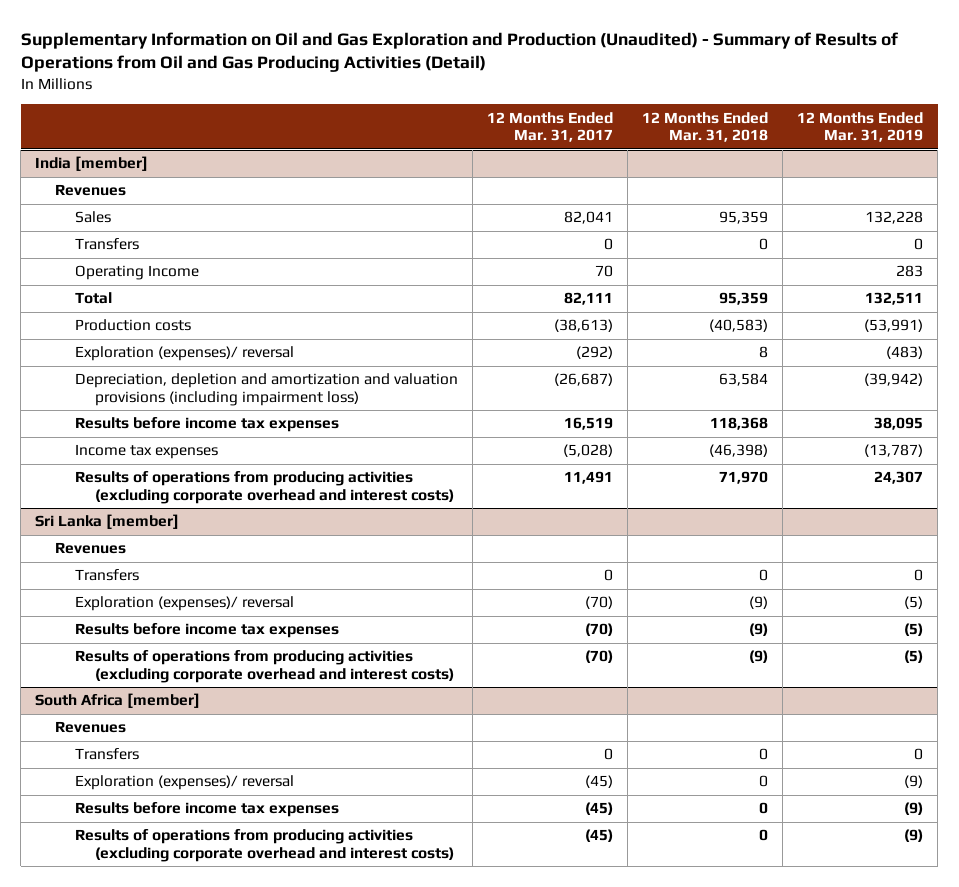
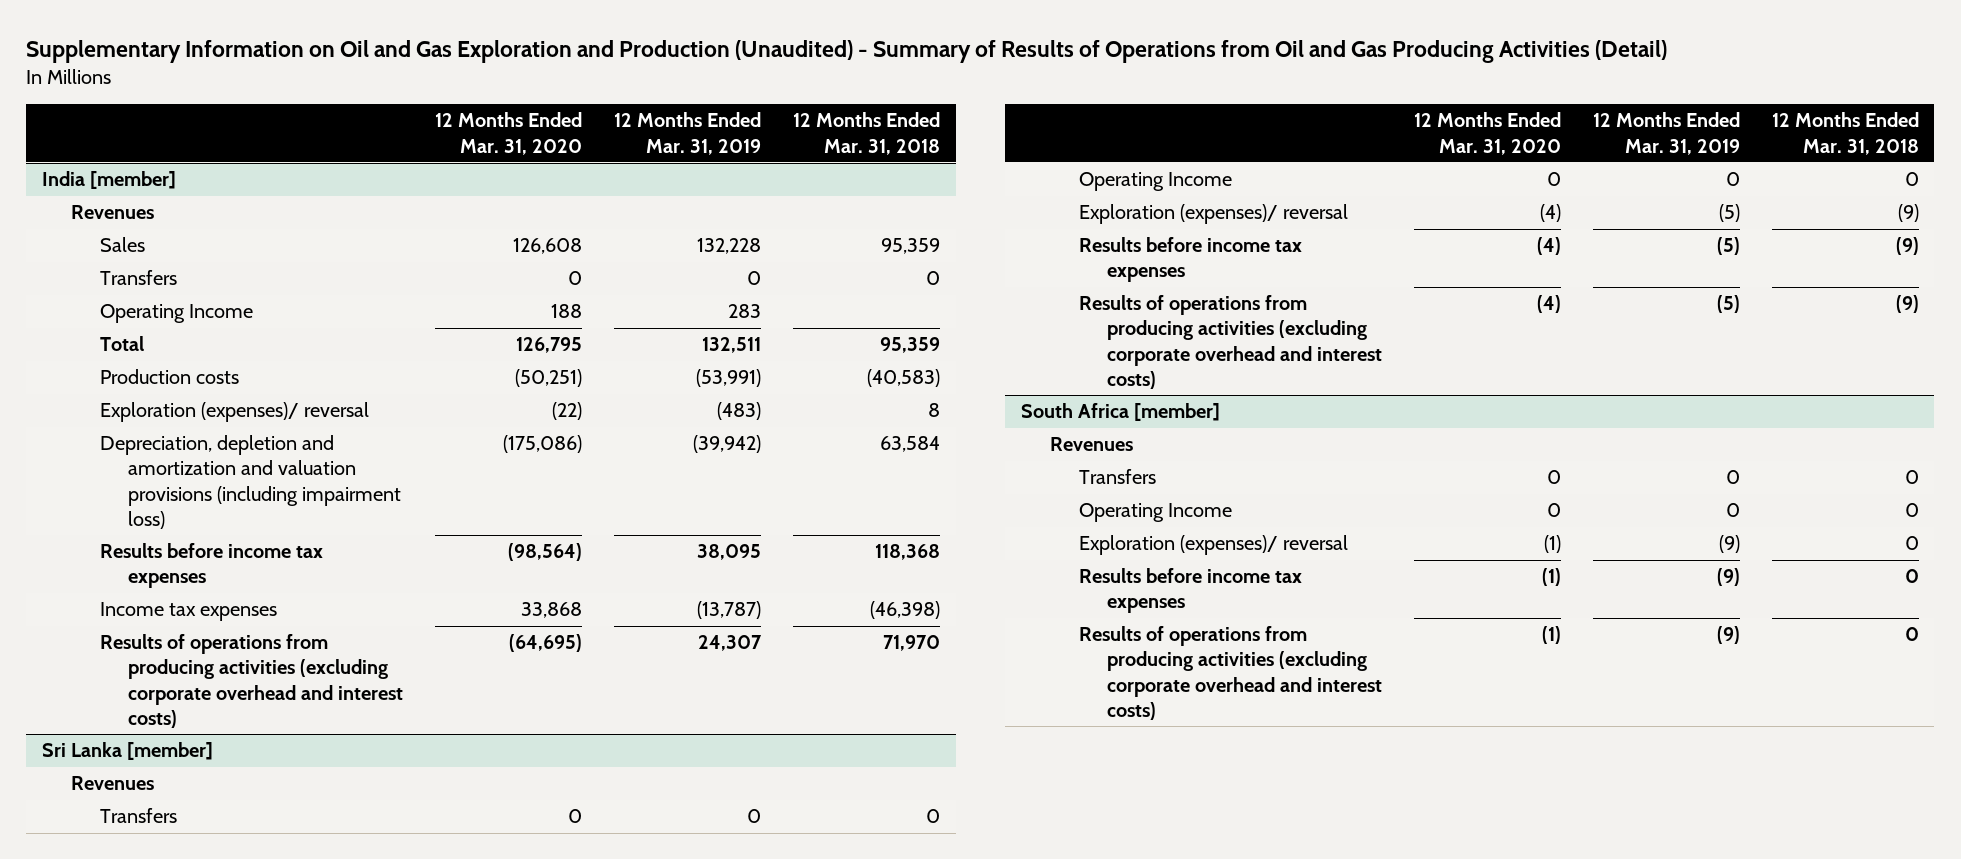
- | 12 Months Ended Mar. 31, 2017 | 12 Months Ended Mar. 31, 2018 | 12 Months Ended Mar. 31, 2019
+ | 12 Months Ended Mar. 31, 2020 | 12 Months Ended Mar. 31, 2019 | 12 Months Ended Mar. 31, 2018
@ Sri Lanka [member]
+ Operating Income | 0 | 0 | 0
@ South Africa [member]
+ Operating Income | 0 | 0 | 0

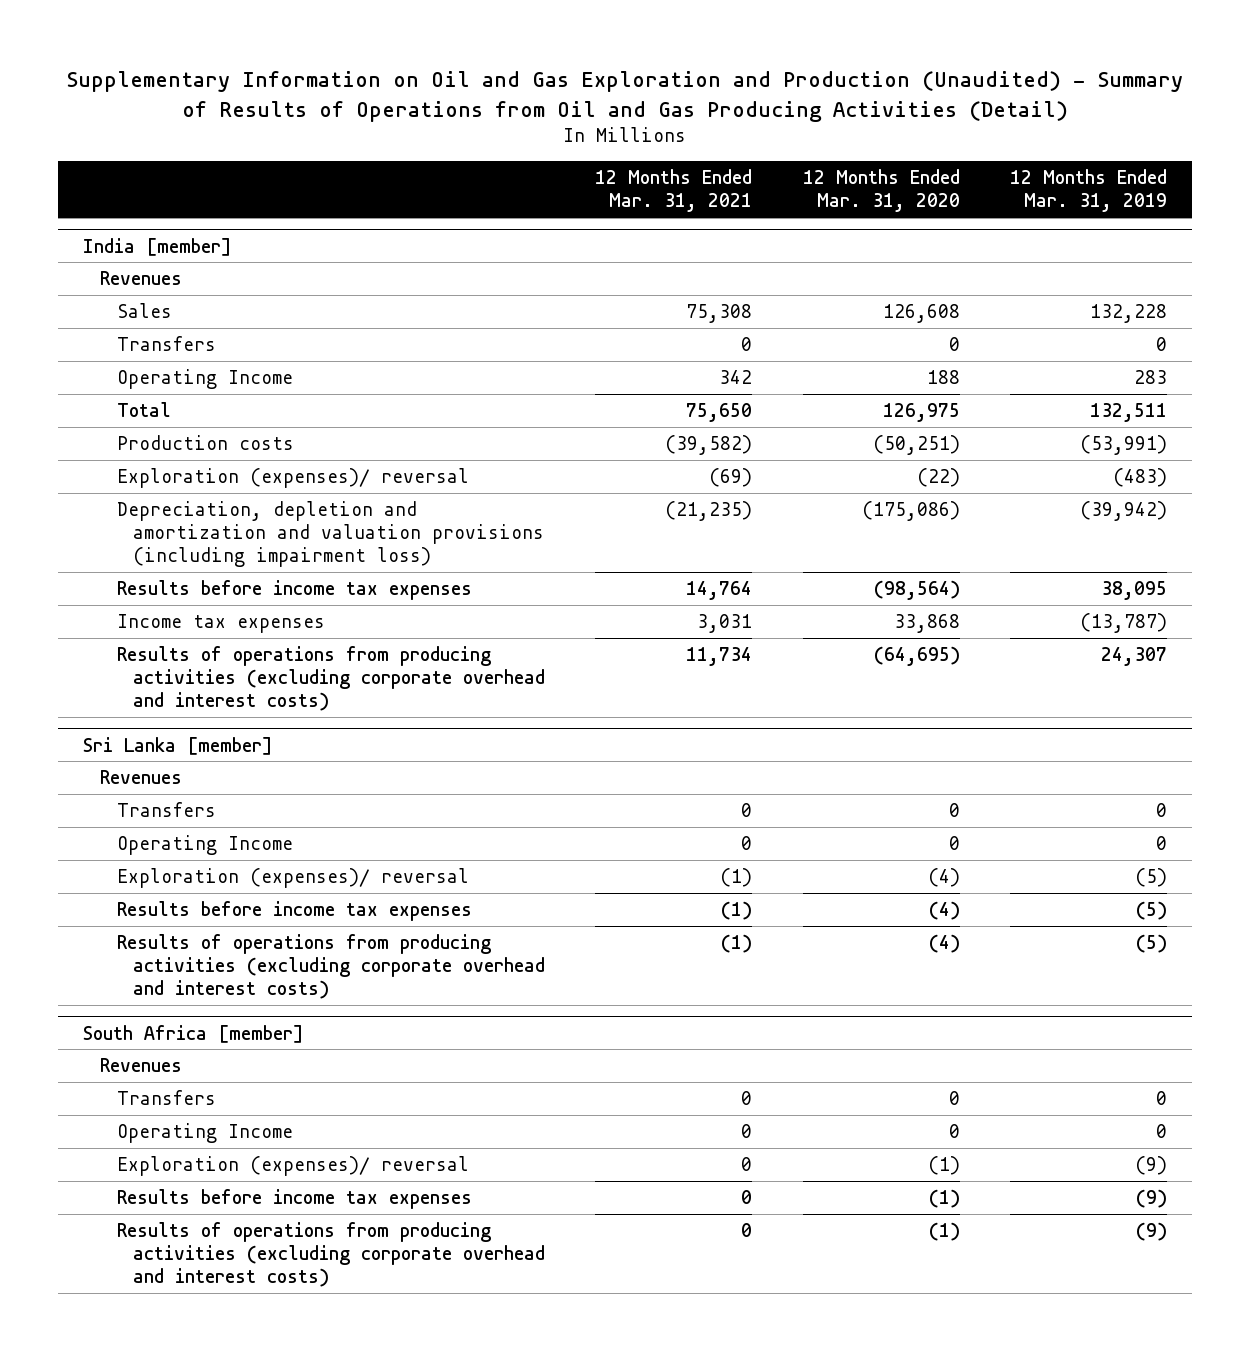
- | 12 Months Ended Mar. 31, 2020 | 12 Months Ended Mar. 31, 2019 | 12 Months Ended Mar. 31, 2018
+ | 12 Months Ended Mar. 31, 2021 | 12 Months Ended Mar. 31, 2020 | 12 Months Ended Mar. 31, 2019
@ India [member]
- Total | 126,795 | 132,511 | 95,359
+ Total | 75,650 | 126,975 | 132,511

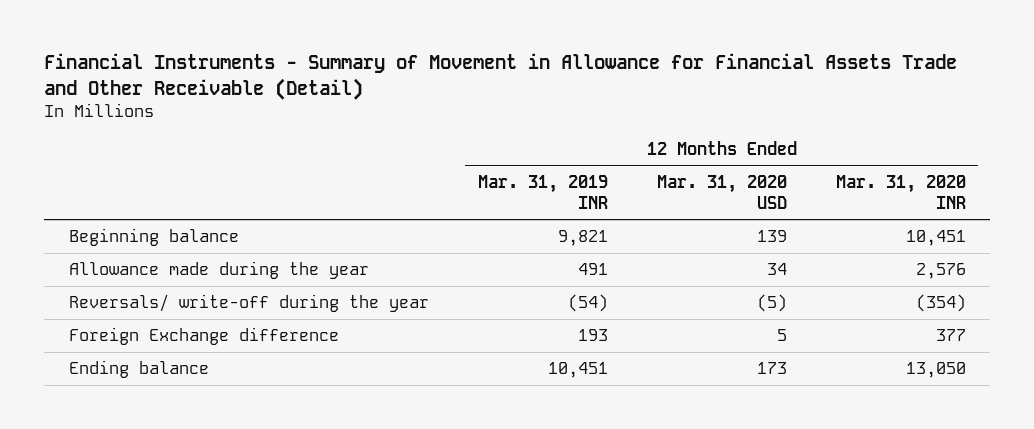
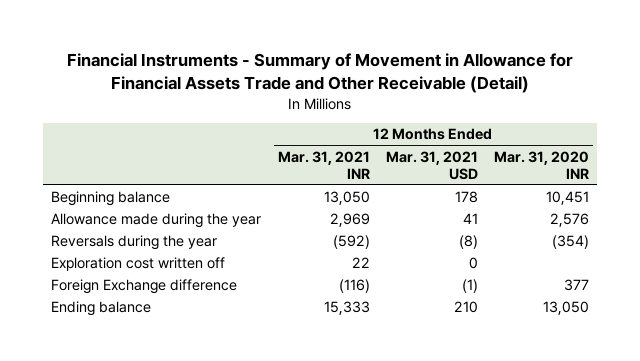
- | 12 Months Ended Mar. 31, 2019 INR | 12 Months Ended Mar. 31, 2020 USD | 12 Months Ended Mar. 31, 2020 INR
+ | 12 Months Ended Mar. 31, 2021 INR | 12 Months Ended Mar. 31, 2021 USD | 12 Months Ended Mar. 31, 2020 INR
- Reversals/ write-off during the year | (54) | (5) | (354)
+ Reversals during the year | (592) | (8) | (354)
+ Exploration cost written off | 22 | 0 |

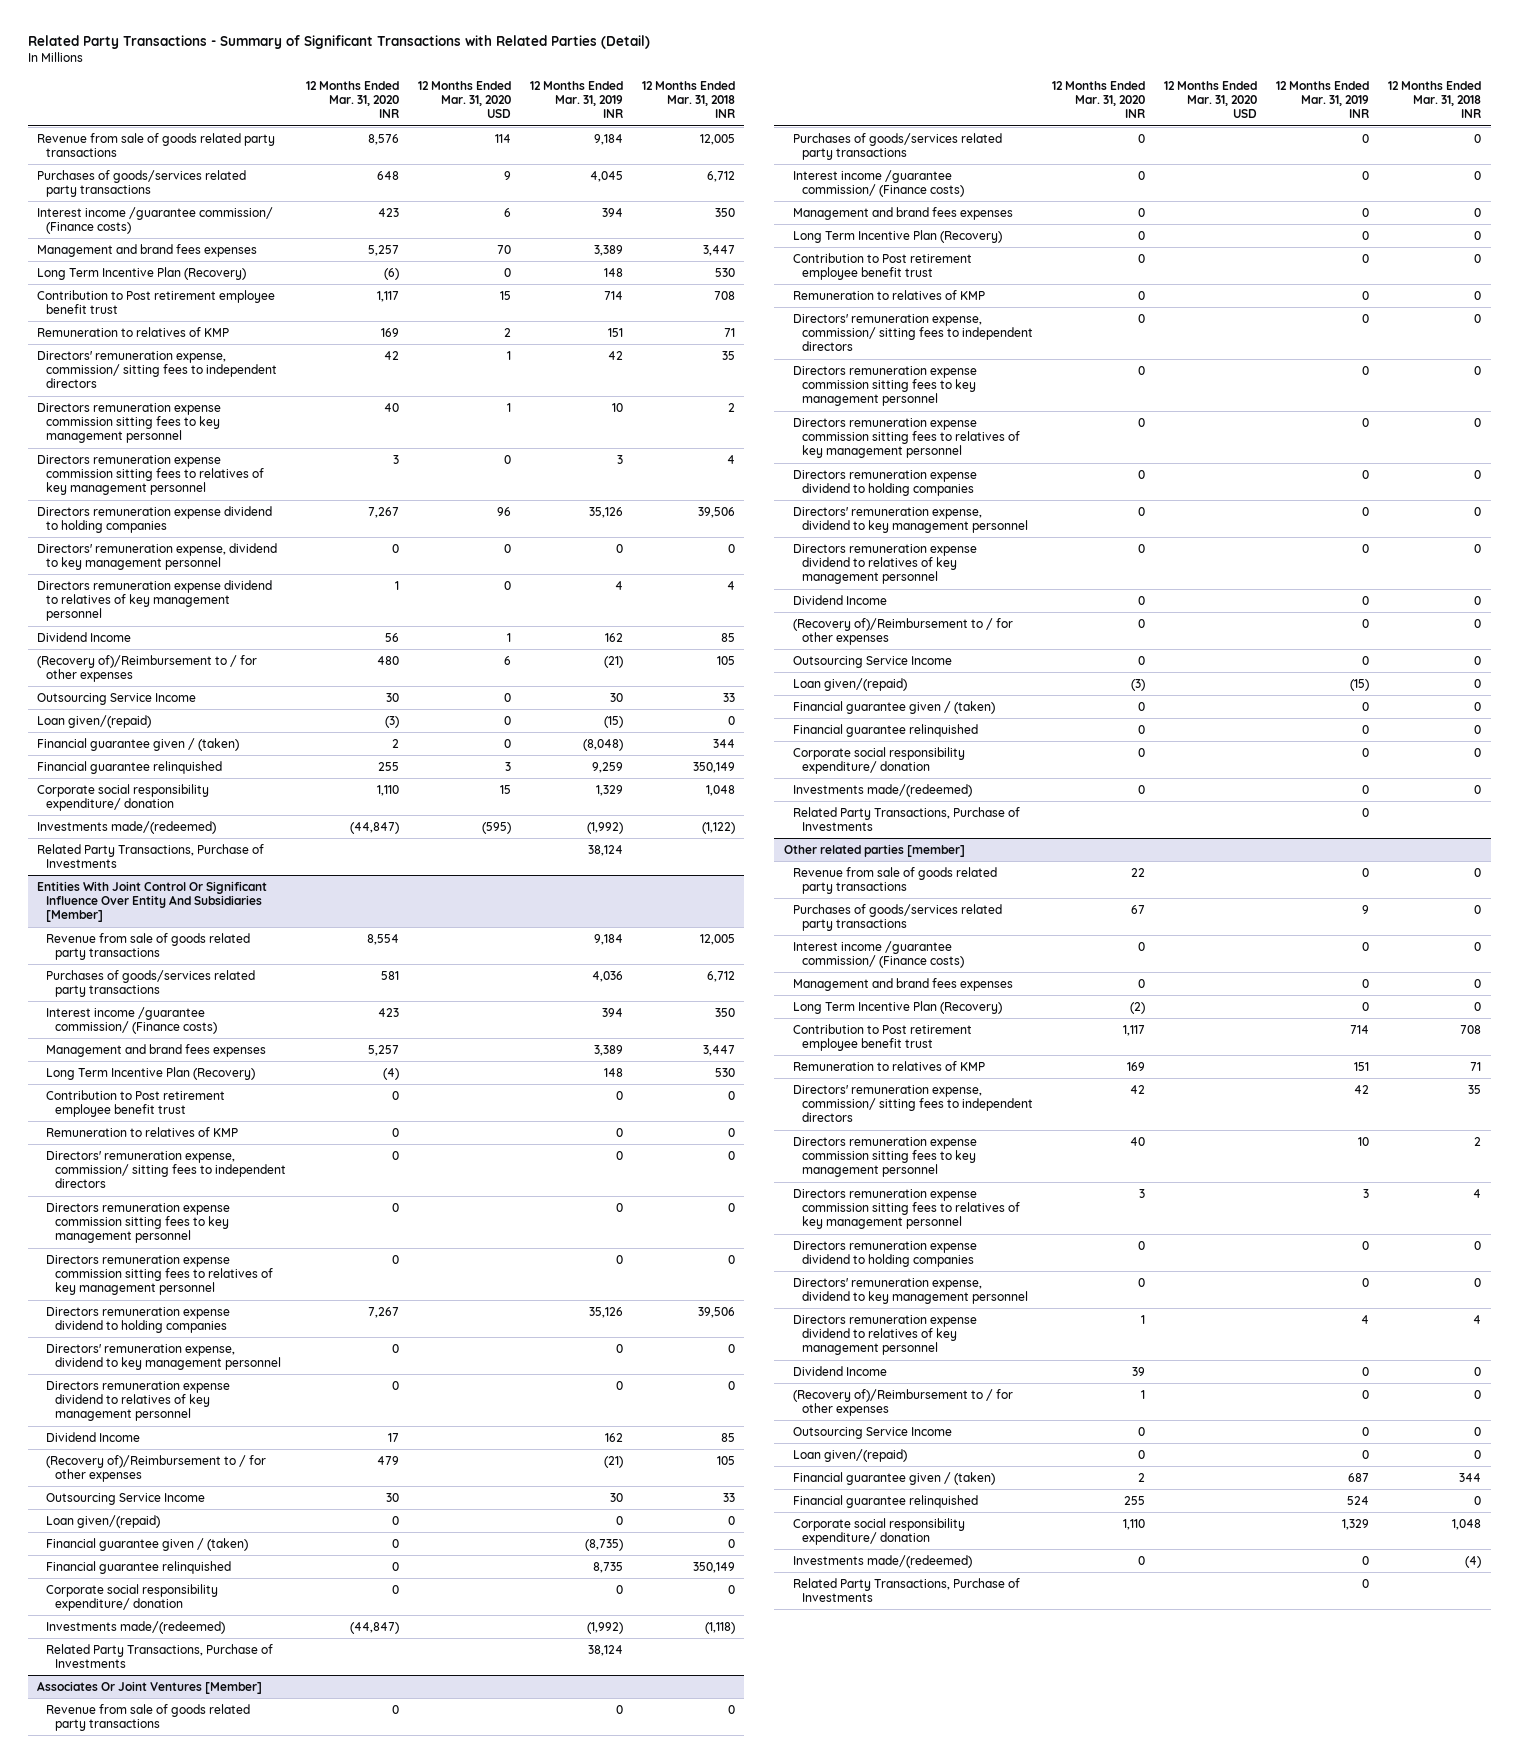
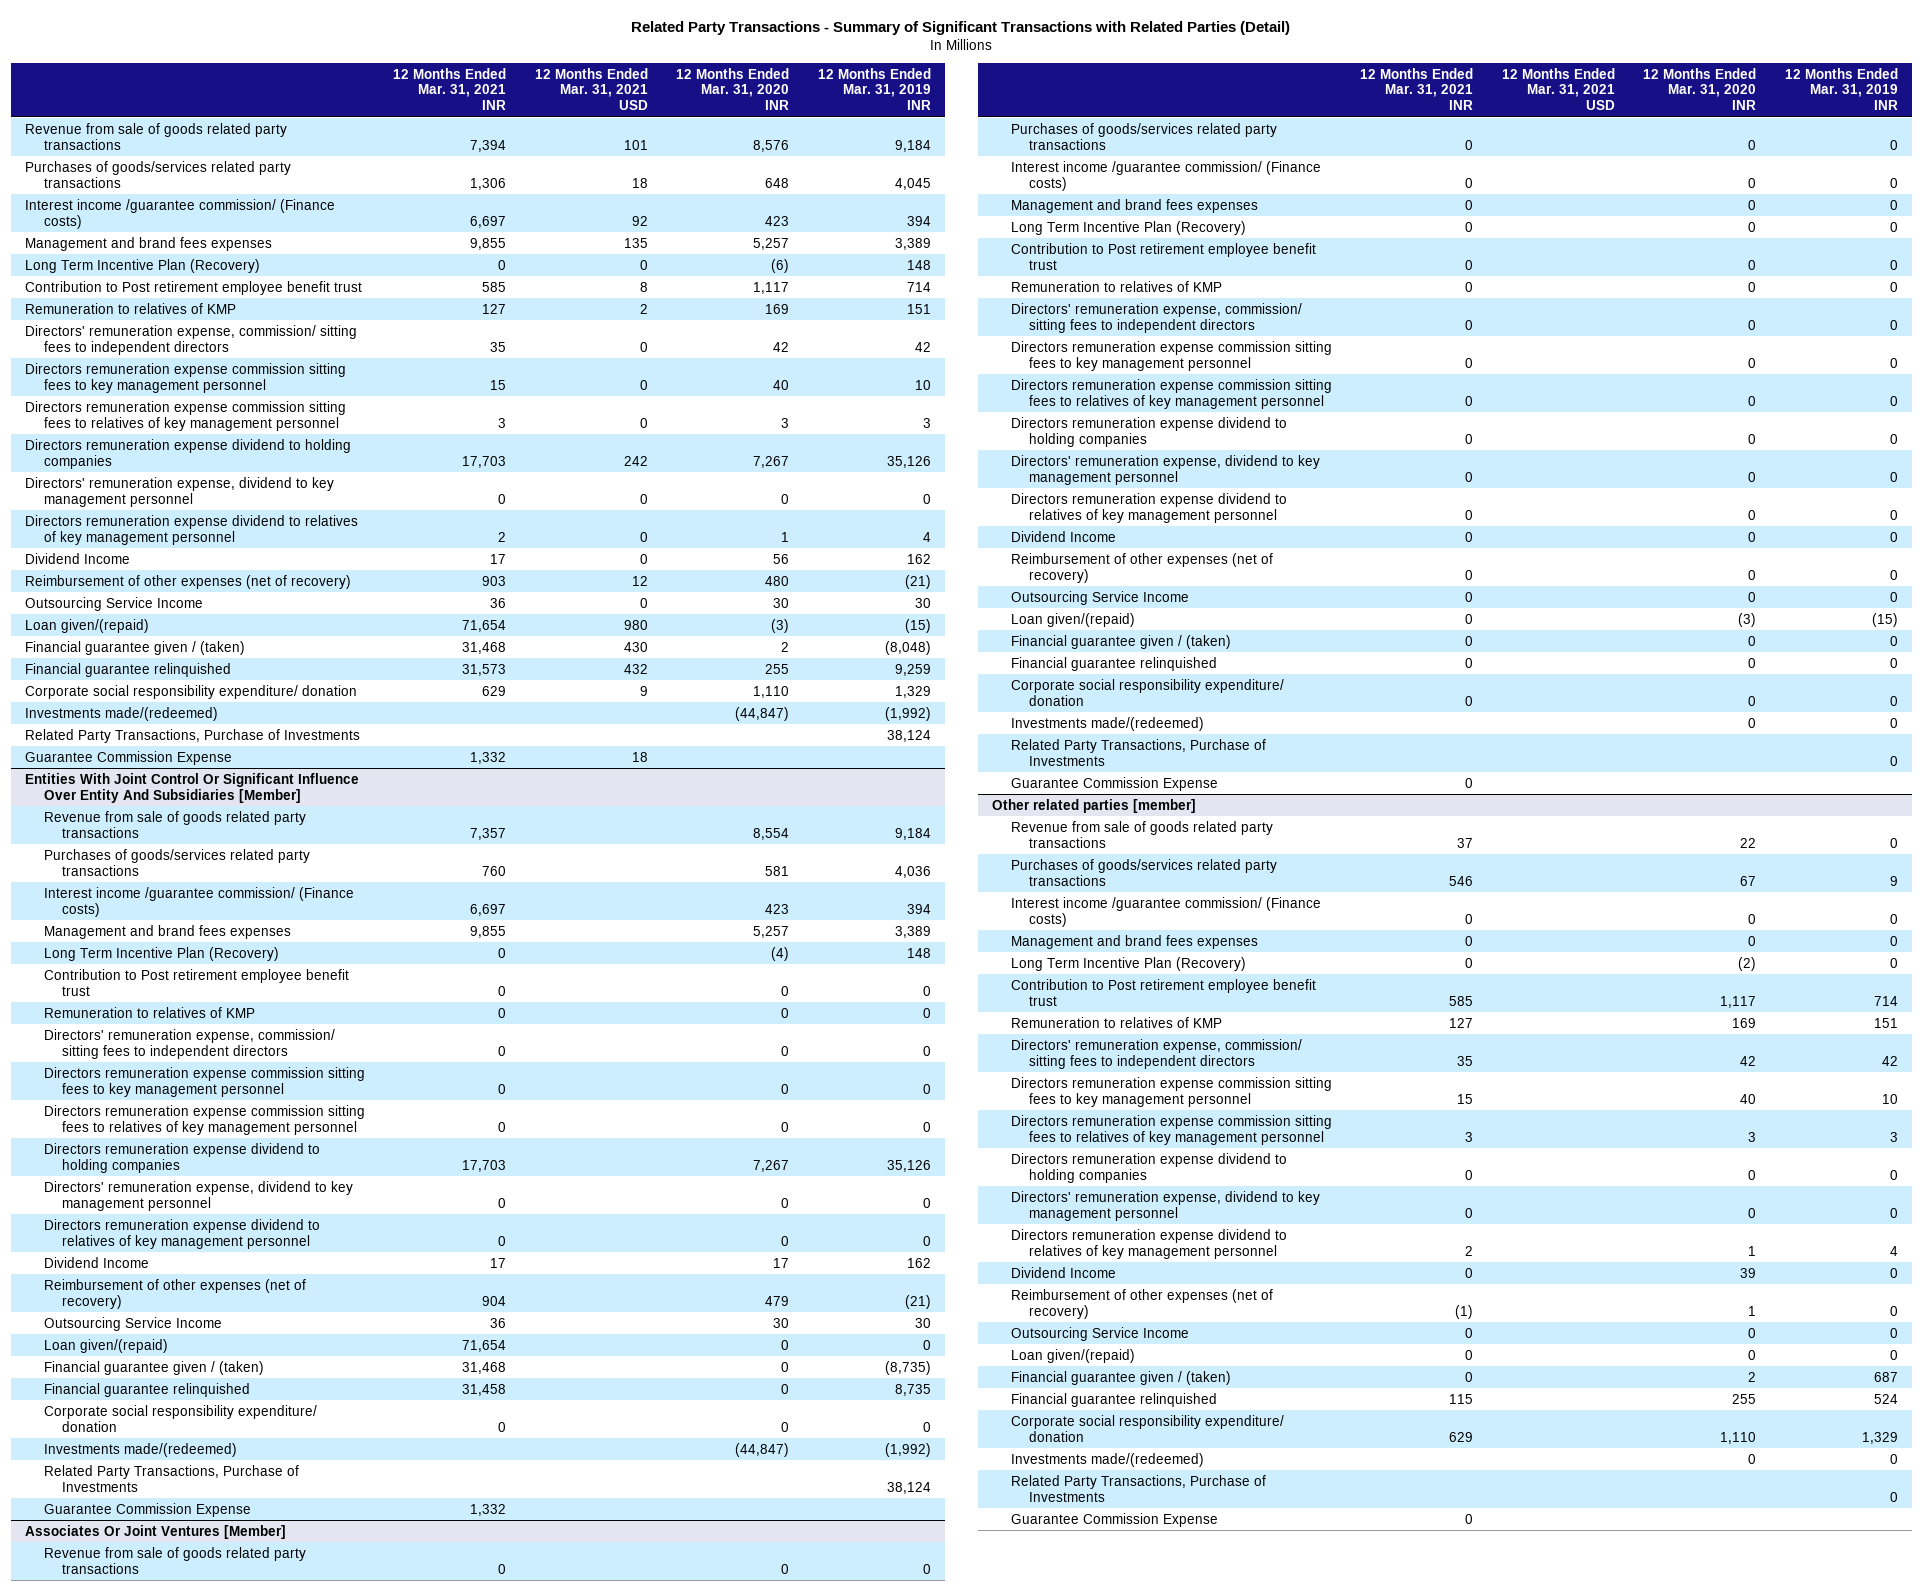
- | 12 Months Ended Mar. 31, 2020 INR | 12 Months Ended Mar. 31, 2020 USD | 12 Months Ended Mar. 31, 2019 INR | 12 Months Ended Mar. 31, 2018 INR
+ | 12 Months Ended Mar. 31, 2021 INR | 12 Months Ended Mar. 31, 2021 USD | 12 Months Ended Mar. 31, 2020 INR | 12 Months Ended Mar. 31, 2019 INR
- (Recovery of)/Reimbursement to / for other expenses | 480 | 6 | (21) | 105
+ Reimbursement of other expenses (net of recovery) | 903 | 12 | 480 | (21)
+ Guarantee Commission Expense | 1,332 | 18 | |
@ Entities With Joint Control Or Significant Influence Over Entity And Subsidiaries [Member]
- (Recovery of)/Reimbursement to / for other expenses | 479 | | (21) | 105
+ Reimbursement of other expenses (net of recovery) | 904 | | 479 | (21)
+ Guarantee Commission Expense | 1,332 | | |
@ Associates Or Joint Ventures [Member]
- (Recovery of)/Reimbursement to / for other expenses | 0 | | 0 | 0
+ Reimbursement of other expenses (net of recovery) | 0 | | 0 | 0
+ Guarantee Commission Expense | 0 | | |
@ Other related parties [member]
- (Recovery of)/Reimbursement to / for other expenses | 1 | | 0 | 0
+ Reimbursement of other expenses (net of recovery) | (1) | | 1 | 0
+ Guarantee Commission Expense | 0 | | |

